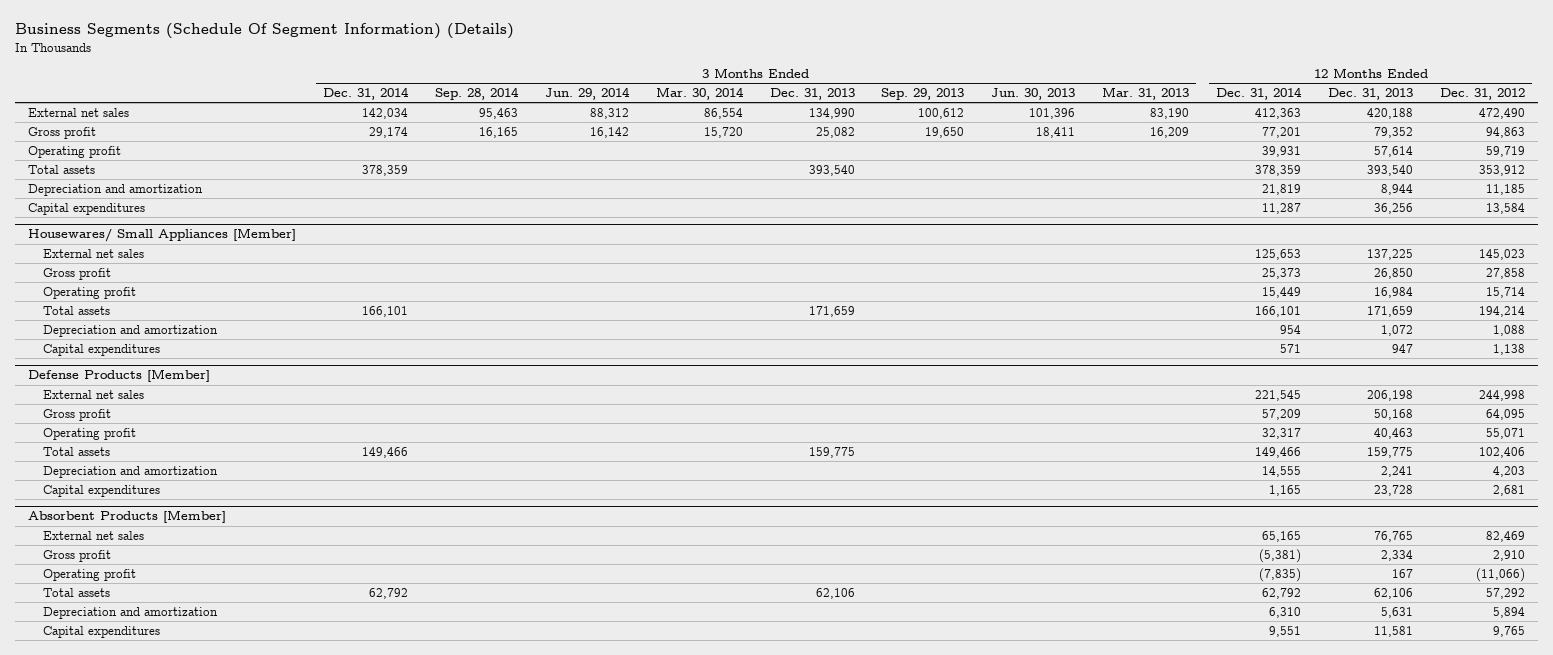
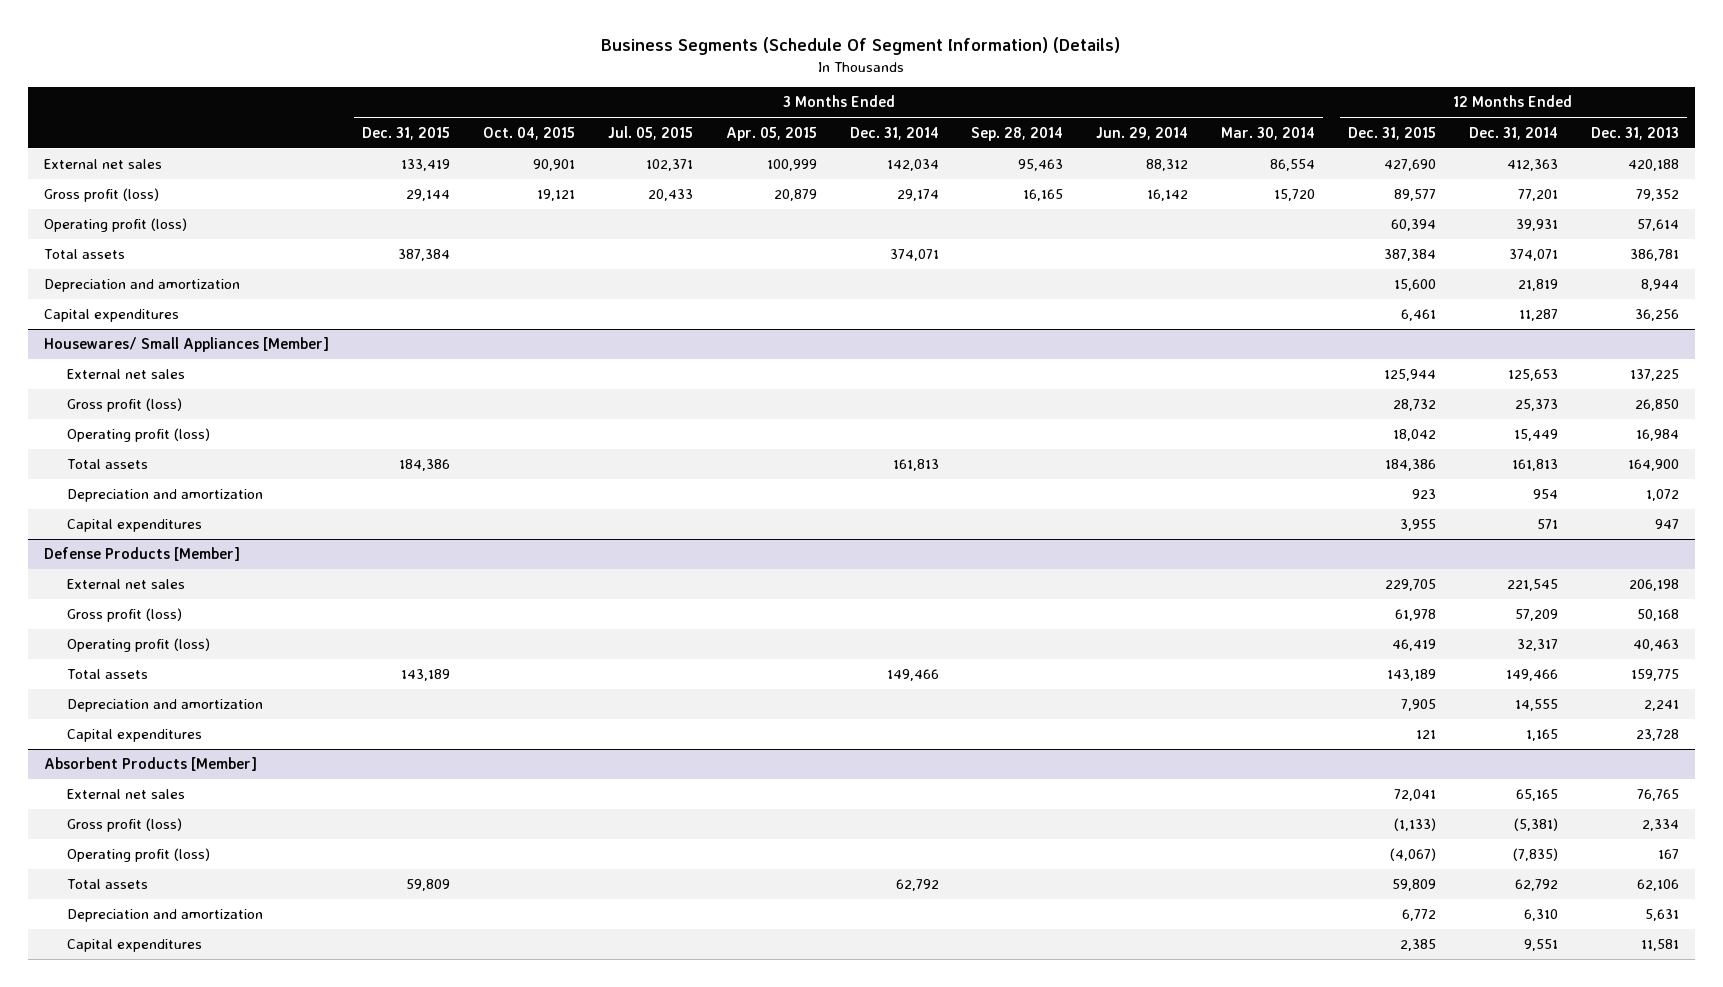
- | 3 Months Ended Dec. 31, 2014 | 3 Months Ended Sep. 28, 2014 | 3 Months Ended Jun. 29, 2014 | 3 Months Ended Mar. 30, 2014 | 3 Months Ended Dec. 31, 2013 | 3 Months Ended Sep. 29, 2013 | 3 Months Ended Jun. 30, 2013 | 3 Months Ended Mar. 31, 2013 | 12 Months Ended Dec. 31, 2014 | 12 Months Ended Dec. 31, 2013 | 12 Months Ended Dec. 31, 2012
+ | 3 Months Ended Dec. 31, 2015 | 3 Months Ended Oct. 04, 2015 | 3 Months Ended Jul. 05, 2015 | 3 Months Ended Apr. 05, 2015 | 3 Months Ended Dec. 31, 2014 | 3 Months Ended Sep. 28, 2014 | 3 Months Ended Jun. 29, 2014 | 3 Months Ended Mar. 30, 2014 | 12 Months Ended Dec. 31, 2015 | 12 Months Ended Dec. 31, 2014 | 12 Months Ended Dec. 31, 2013
- Gross profit | 29,174 | 16,165 | 16,142 | 15,720 | 25,082 | 19,650 | 18,411 | 16,209 | 77,201 | 79,352 | 94,863
- Operating profit | | | | | | | | | 39,931 | 57,614 | 59,719
- Total assets | 378,359 | | | | 393,540 | | | | 378,359 | 393,540 | 353,912
+ Gross profit (loss) | 29,144 | 19,121 | 20,433 | 20,879 | 29,174 | 16,165 | 16,142 | 15,720 | 89,577 | 77,201 | 79,352
+ Operating profit (loss) | | | | | | | | | 60,394 | 39,931 | 57,614
+ Total assets | 387,384 | | | | 374,071 | | | | 387,384 | 374,071 | 386,781
@ Housewares/ Small Appliances [Member]
- Gross profit | | | | | | | | | 25,373 | 26,850 | 27,858
- Operating profit | | | | | | | | | 15,449 | 16,984 | 15,714
- Total assets | 166,101 | | | | 171,659 | | | | 166,101 | 171,659 | 194,214
+ Gross profit (loss) | | | | | | | | | 28,732 | 25,373 | 26,850
+ Operating profit (loss) | | | | | | | | | 18,042 | 15,449 | 16,984
+ Total assets | 184,386 | | | | 161,813 | | | | 184,386 | 161,813 | 164,900
@ Defense Products [Member]
- Gross profit | | | | | | | | | 57,209 | 50,168 | 64,095
- Operating profit | | | | | | | | | 32,317 | 40,463 | 55,071
+ Gross profit (loss) | | | | | | | | | 61,978 | 57,209 | 50,168
+ Operating profit (loss) | | | | | | | | | 46,419 | 32,317 | 40,463
@ Absorbent Products [Member]
- Gross profit | | | | | | | | | (5,381) | 2,334 | 2,910
- Operating profit | | | | | | | | | (7,835) | 167 | (11,066)
+ Gross profit (loss) | | | | | | | | | (1,133) | (5,381) | 2,334
+ Operating profit (loss) | | | | | | | | | (4,067) | (7,835) | 167

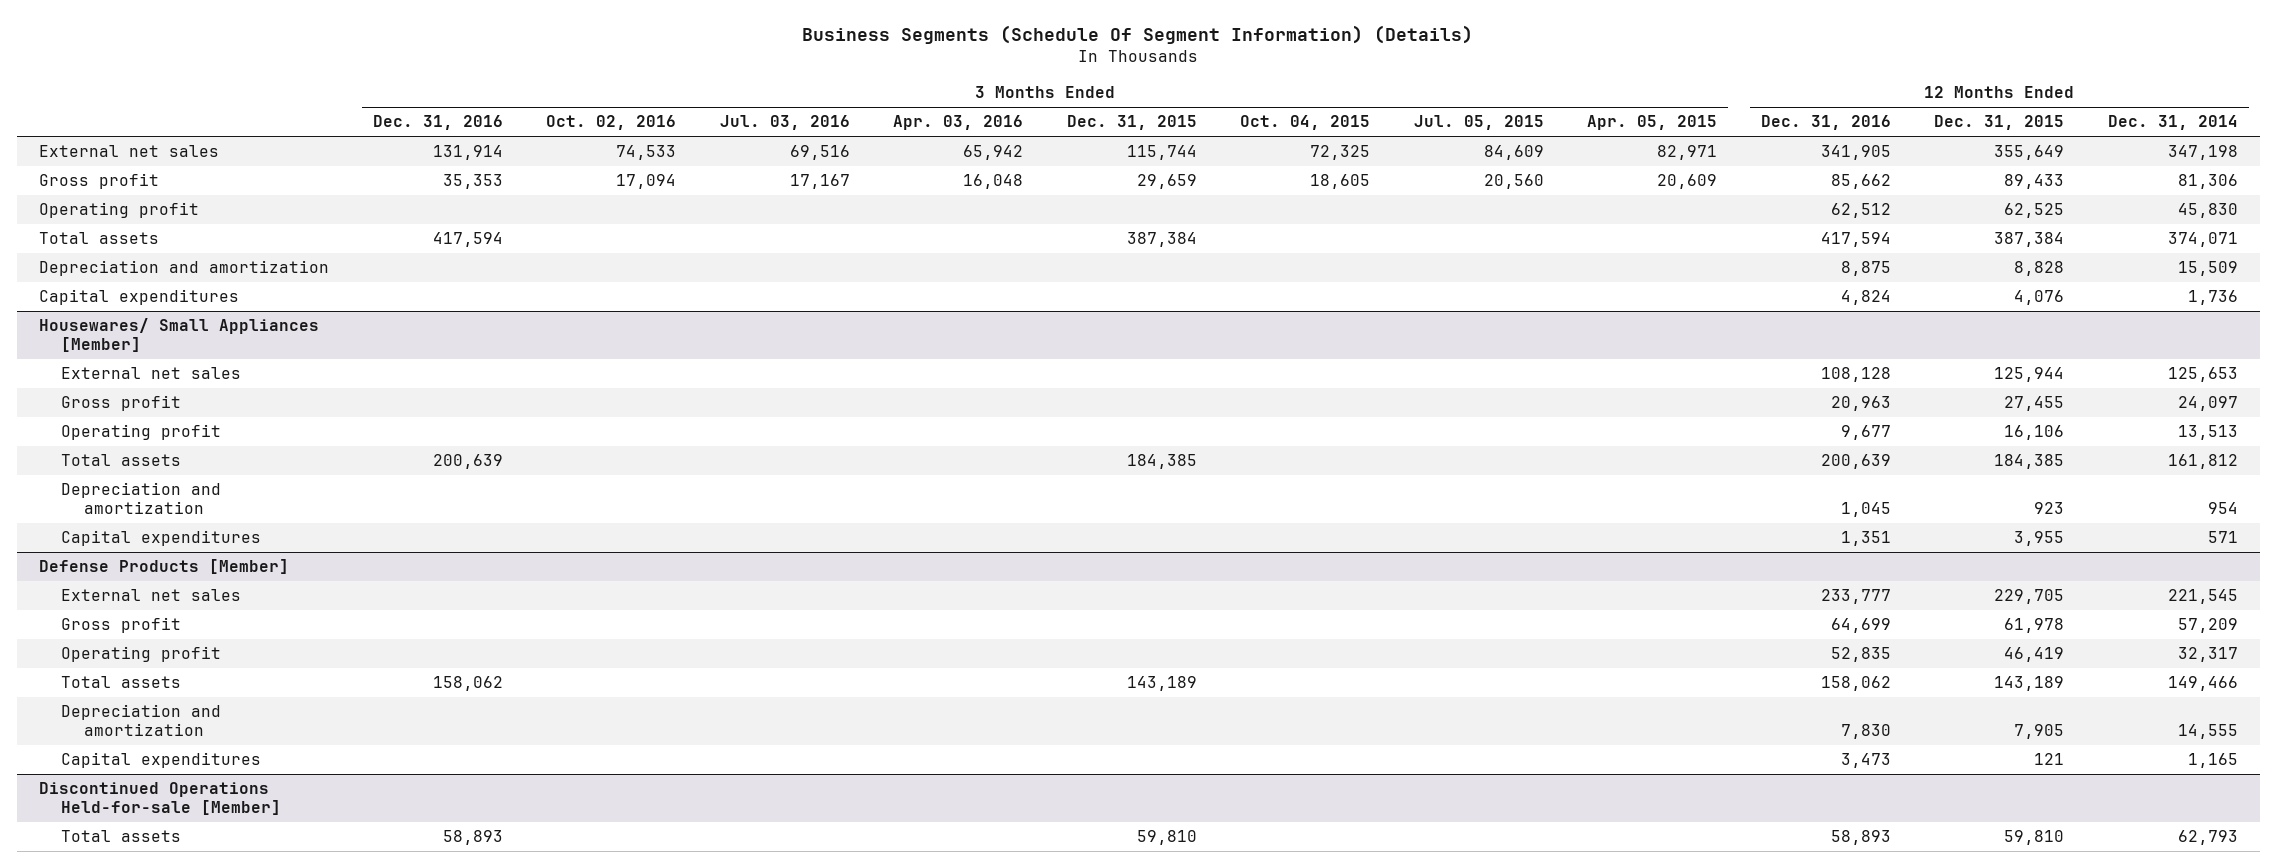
- | 3 Months Ended Dec. 31, 2015 | 3 Months Ended Oct. 04, 2015 | 3 Months Ended Jul. 05, 2015 | 3 Months Ended Apr. 05, 2015 | 3 Months Ended Dec. 31, 2014 | 3 Months Ended Sep. 28, 2014 | 3 Months Ended Jun. 29, 2014 | 3 Months Ended Mar. 30, 2014 | 12 Months Ended Dec. 31, 2015 | 12 Months Ended Dec. 31, 2014 | 12 Months Ended Dec. 31, 2013
+ | 3 Months Ended Dec. 31, 2016 | 3 Months Ended Oct. 02, 2016 | 3 Months Ended Jul. 03, 2016 | 3 Months Ended Apr. 03, 2016 | 3 Months Ended Dec. 31, 2015 | 3 Months Ended Oct. 04, 2015 | 3 Months Ended Jul. 05, 2015 | 3 Months Ended Apr. 05, 2015 | 12 Months Ended Dec. 31, 2016 | 12 Months Ended Dec. 31, 2015 | 12 Months Ended Dec. 31, 2014
- External net sales | 133,419 | 90,901 | 102,371 | 100,999 | 142,034 | 95,463 | 88,312 | 86,554 | 427,690 | 412,363 | 420,188
- Gross profit (loss) | 29,144 | 19,121 | 20,433 | 20,879 | 29,174 | 16,165 | 16,142 | 15,720 | 89,577 | 77,201 | 79,352
- Operating profit (loss) | | | | | | | | | 60,394 | 39,931 | 57,614
+ External net sales | 131,914 | 74,533 | 69,516 | 65,942 | 115,744 | 72,325 | 84,609 | 82,971 | 341,905 | 355,649 | 347,198
+ Gross profit | 35,353 | 17,094 | 17,167 | 16,048 | 29,659 | 18,605 | 20,560 | 20,609 | 85,662 | 89,433 | 81,306
+ Operating profit | | | | | | | | | 62,512 | 62,525 | 45,830
- Depreciation and amortization | | | | | | | | | 15,600 | 21,819 | 8,944
- Capital expenditures | | | | | | | | | 6,461 | 11,287 | 36,256
+ Depreciation and amortization | | | | | | | | | 8,875 | 8,828 | 15,509
+ Capital expenditures | | | | | | | | | 4,824 | 4,076 | 1,736
@ Housewares/ Small Appliances [Member]
- Gross profit (loss) | | | | | | | | | 28,732 | 25,373 | 26,850
- Operating profit (loss) | | | | | | | | | 18,042 | 15,449 | 16,984
- Total assets | 184,386 | | | | 161,813 | | | | 184,386 | 161,813 | 164,900
+ Gross profit | | | | | | | | | 20,963 | 27,455 | 24,097
+ Operating profit | | | | | | | | | 9,677 | 16,106 | 13,513
+ Total assets | 200,639 | | | | 184,385 | | | | 200,639 | 184,385 | 161,812
@ Defense Products [Member]
- Gross profit (loss) | | | | | | | | | 61,978 | 57,209 | 50,168
- Operating profit (loss) | | | | | | | | | 46,419 | 32,317 | 40,463
+ Gross profit | | | | | | | | | 64,699 | 61,978 | 57,209
+ Operating profit | | | | | | | | | 52,835 | 46,419 | 32,317
- Absorbent Products [Member]
- External net sales | | | | | | | | | 72,041 | 65,165 | 76,765
- Gross profit (loss) | | | | | | | | | (1,133) | (5,381) | 2,334
- Operating profit (loss) | | | | | | | | | (4,067) | (7,835) | 167
- Total assets | 59,809 | | | | 62,792 | | | | 59,809 | 62,792 | 62,106
- Depreciation and amortization | | | | | | | | | 6,772 | 6,310 | 5,631
- Capital expenditures | | | | | | | | | 2,385 | 9,551 | 11,581
+ Discontinued Operations Held-for-sale [Member]
+ Total assets | 58,893 | | | | 59,810 | | | | 58,893 | 59,810 | 62,793

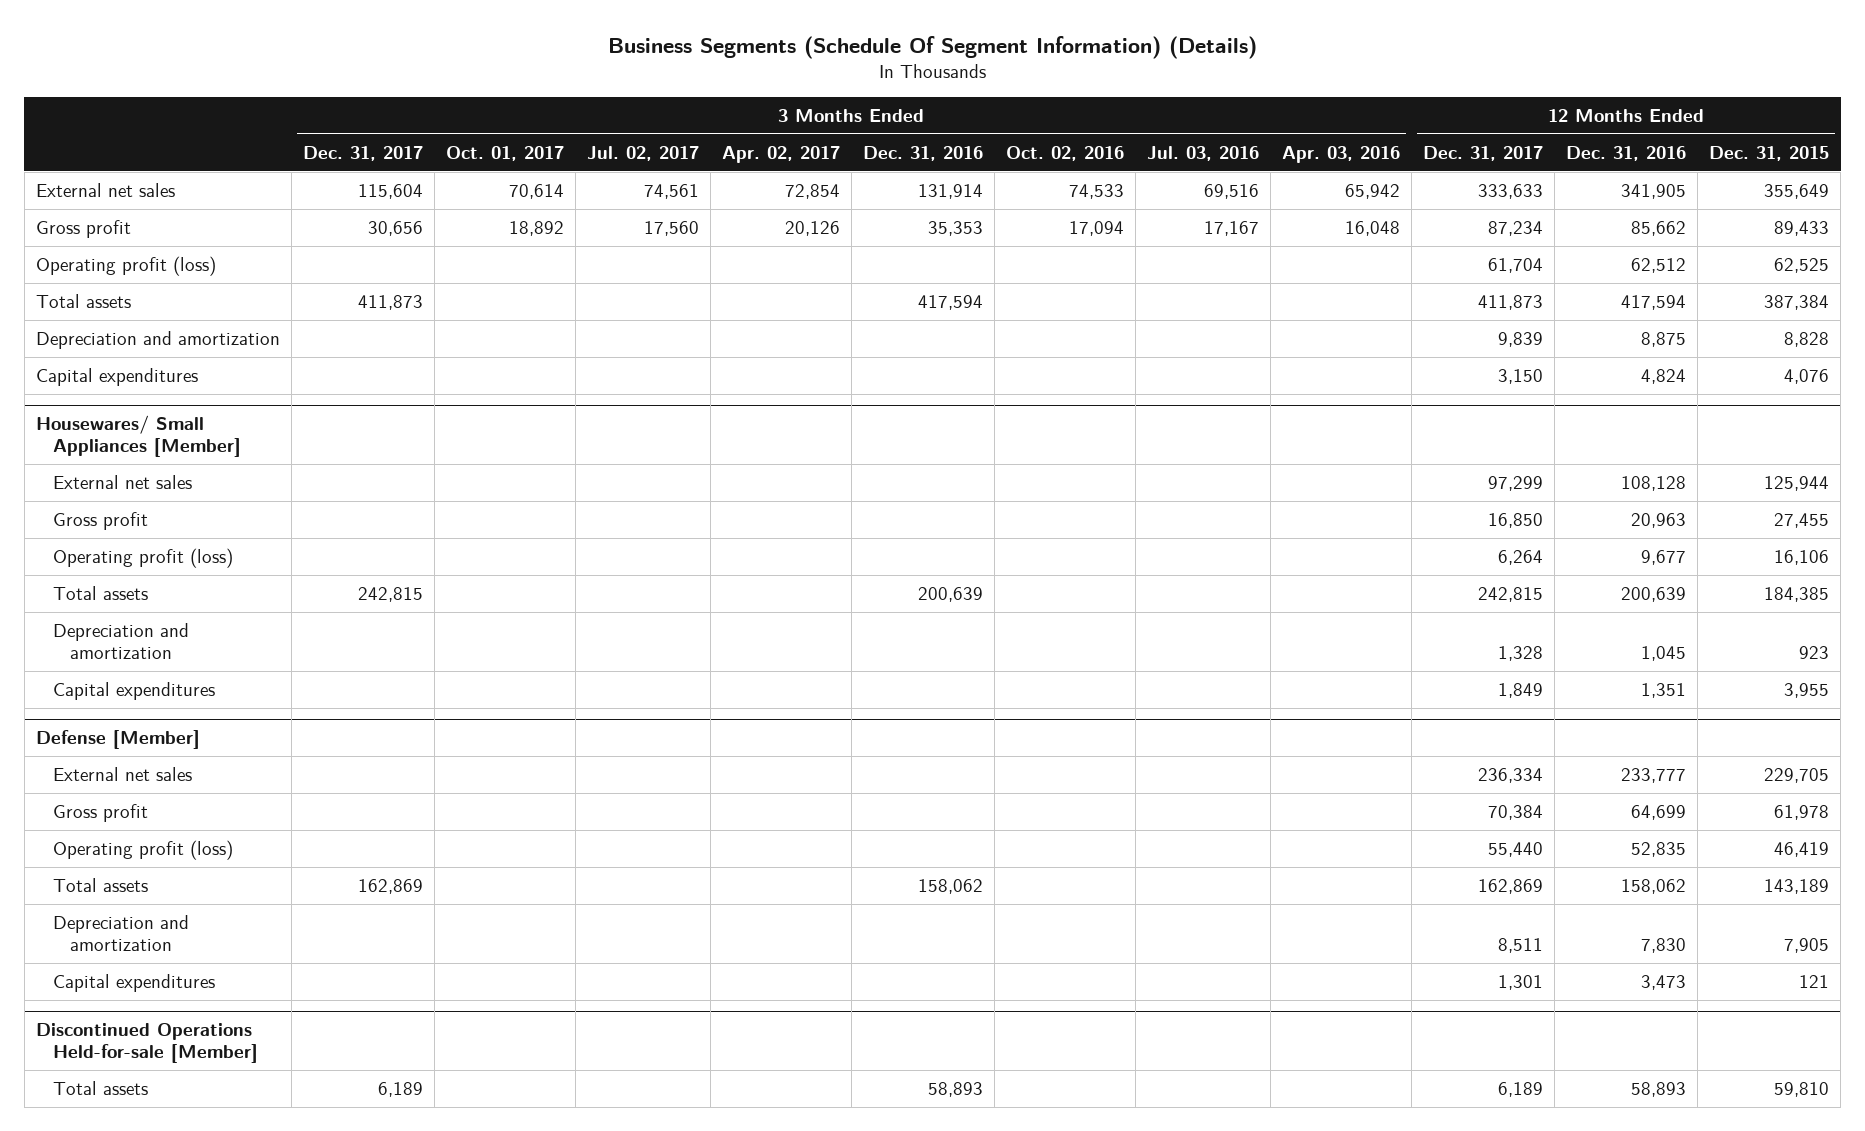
- | 3 Months Ended Dec. 31, 2016 | 3 Months Ended Oct. 02, 2016 | 3 Months Ended Jul. 03, 2016 | 3 Months Ended Apr. 03, 2016 | 3 Months Ended Dec. 31, 2015 | 3 Months Ended Oct. 04, 2015 | 3 Months Ended Jul. 05, 2015 | 3 Months Ended Apr. 05, 2015 | 12 Months Ended Dec. 31, 2016 | 12 Months Ended Dec. 31, 2015 | 12 Months Ended Dec. 31, 2014
+ | 3 Months Ended Dec. 31, 2017 | 3 Months Ended Oct. 01, 2017 | 3 Months Ended Jul. 02, 2017 | 3 Months Ended Apr. 02, 2017 | 3 Months Ended Dec. 31, 2016 | 3 Months Ended Oct. 02, 2016 | 3 Months Ended Jul. 03, 2016 | 3 Months Ended Apr. 03, 2016 | 12 Months Ended Dec. 31, 2017 | 12 Months Ended Dec. 31, 2016 | 12 Months Ended Dec. 31, 2015
- Operating profit | | | | | | | | | 62,512 | 62,525 | 45,830
+ Operating profit (loss) | | | | | | | | | 61,704 | 62,512 | 62,525
@ Housewares/ Small Appliances [Member]
- Operating profit | | | | | | | | | 9,677 | 16,106 | 13,513
+ Operating profit (loss) | | | | | | | | | 6,264 | 9,677 | 16,106
- Defense Products [Member]
+ Defense [Member]
- Operating profit | | | | | | | | | 52,835 | 46,419 | 32,317
+ Operating profit (loss) | | | | | | | | | 55,440 | 52,835 | 46,419

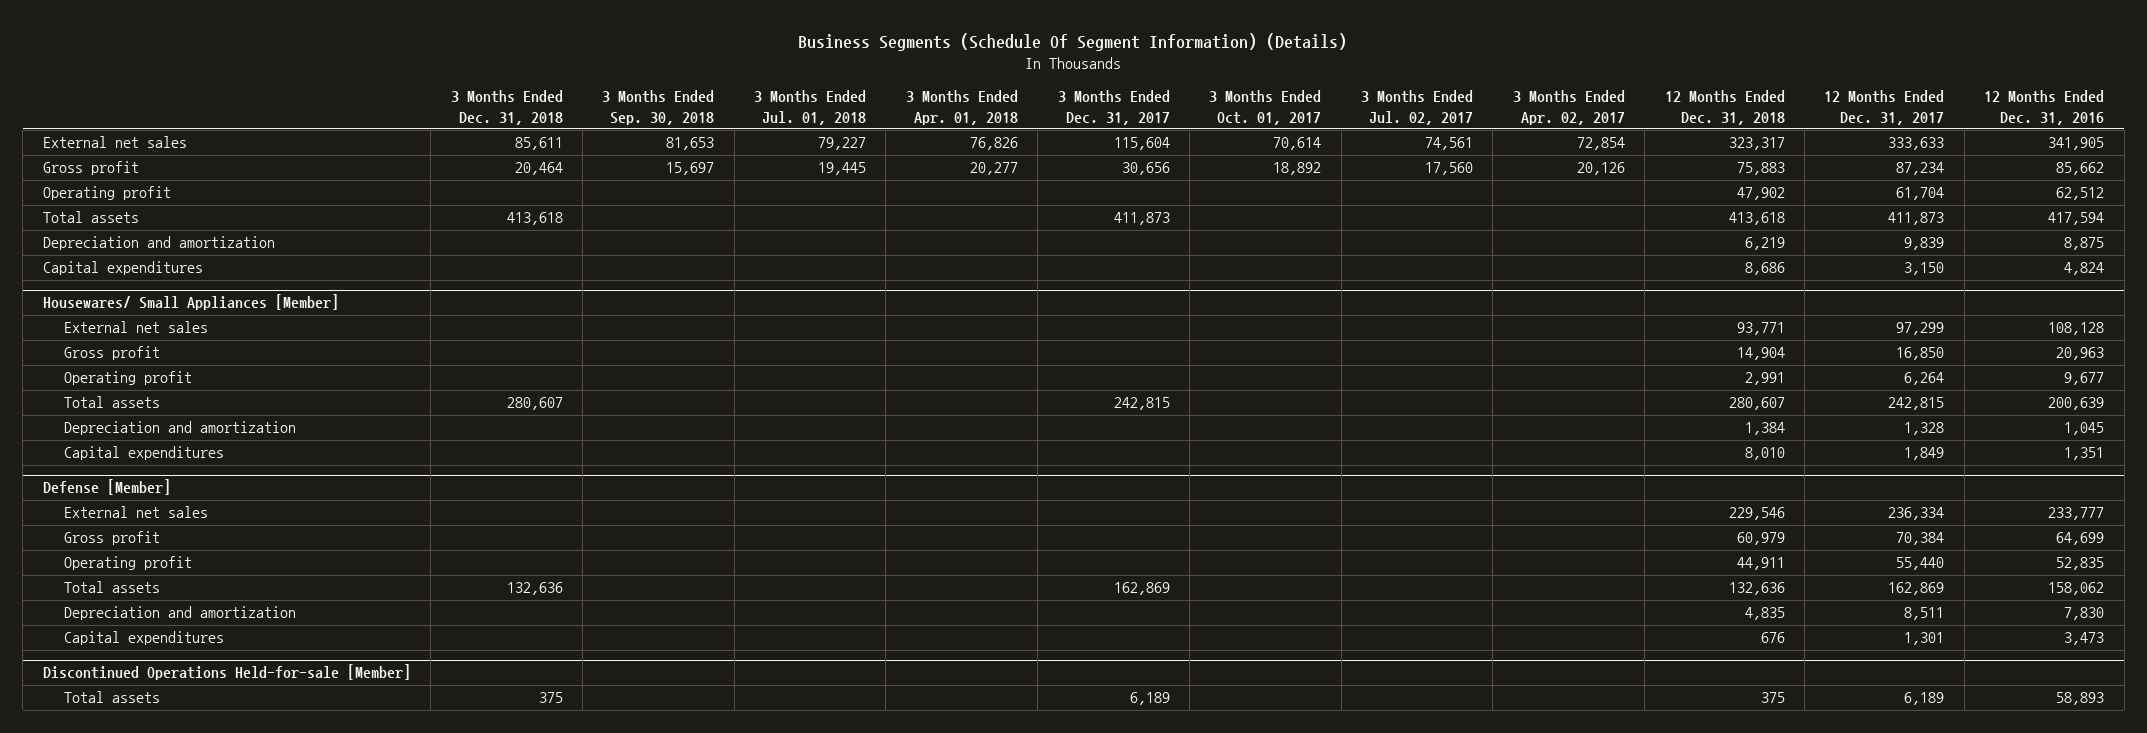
- | 3 Months Ended Dec. 31, 2017 | 3 Months Ended Oct. 01, 2017 | 3 Months Ended Jul. 02, 2017 | 3 Months Ended Apr. 02, 2017 | 3 Months Ended Dec. 31, 2016 | 3 Months Ended Oct. 02, 2016 | 3 Months Ended Jul. 03, 2016 | 3 Months Ended Apr. 03, 2016 | 12 Months Ended Dec. 31, 2017 | 12 Months Ended Dec. 31, 2016 | 12 Months Ended Dec. 31, 2015
+ | 3 Months Ended Dec. 31, 2018 | 3 Months Ended Sep. 30, 2018 | 3 Months Ended Jul. 01, 2018 | 3 Months Ended Apr. 01, 2018 | 3 Months Ended Dec. 31, 2017 | 3 Months Ended Oct. 01, 2017 | 3 Months Ended Jul. 02, 2017 | 3 Months Ended Apr. 02, 2017 | 12 Months Ended Dec. 31, 2018 | 12 Months Ended Dec. 31, 2017 | 12 Months Ended Dec. 31, 2016
- Operating profit (loss) | | | | | | | | | 61,704 | 62,512 | 62,525
+ Operating profit | | | | | | | | | 47,902 | 61,704 | 62,512
@ Housewares/ Small Appliances [Member]
- Operating profit (loss) | | | | | | | | | 6,264 | 9,677 | 16,106
+ Operating profit | | | | | | | | | 2,991 | 6,264 | 9,677
@ Defense [Member]
- Operating profit (loss) | | | | | | | | | 55,440 | 52,835 | 46,419
+ Operating profit | | | | | | | | | 44,911 | 55,440 | 52,835

